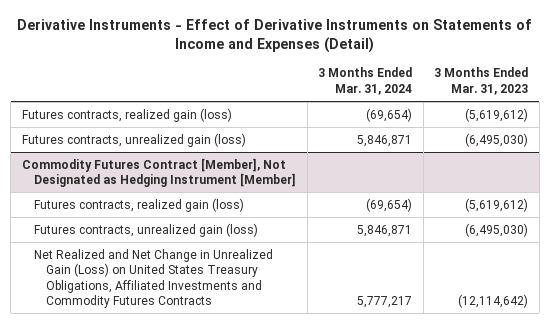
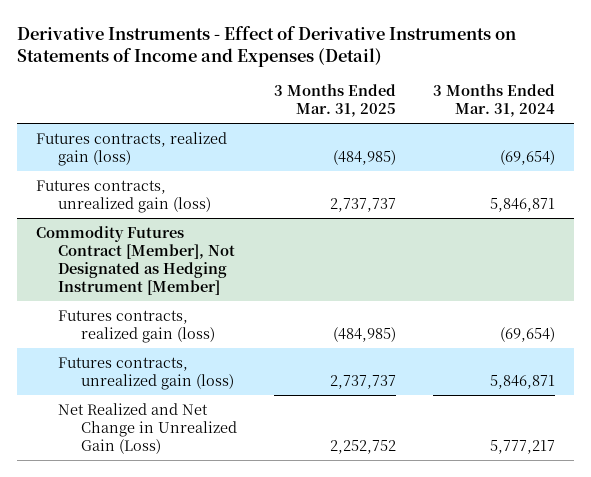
- | 3 Months Ended Mar. 31, 2024 | 3 Months Ended Mar. 31, 2023
+ | 3 Months Ended Mar. 31, 2025 | 3 Months Ended Mar. 31, 2024
@ Commodity Futures Contract [Member], Not Designated as Hedging Instrument [Member]
- Net Realized and Net Change in Unrealized Gain (Loss) on United States Treasury Obligations, Affiliated Investments and Commodity Futures Contracts | 5,777,217 | (12,114,642)
+ Net Realized and Net Change in Unrealized Gain (Loss) | 2,252,752 | 5,777,217

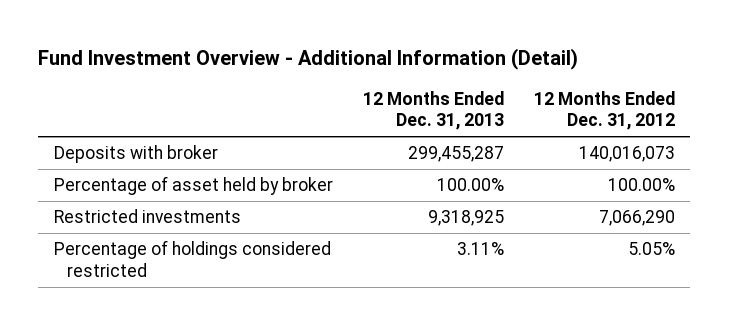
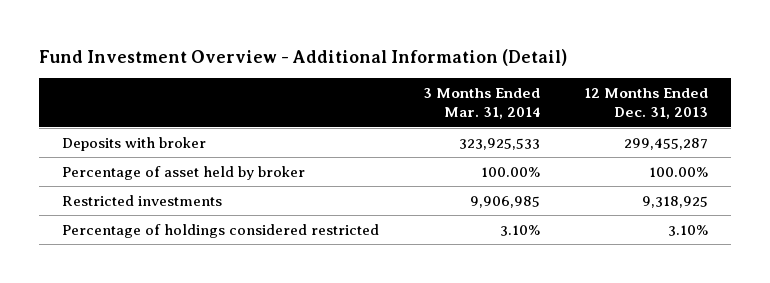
- | 12 Months Ended Dec. 31, 2013 | 12 Months Ended Dec. 31, 2012
+ | 3 Months Ended Mar. 31, 2014 | 12 Months Ended Dec. 31, 2013
- Percentage of holdings considered restricted | 3.11% | 5.05%
+ Percentage of holdings considered restricted | 3.10% | 3.10%

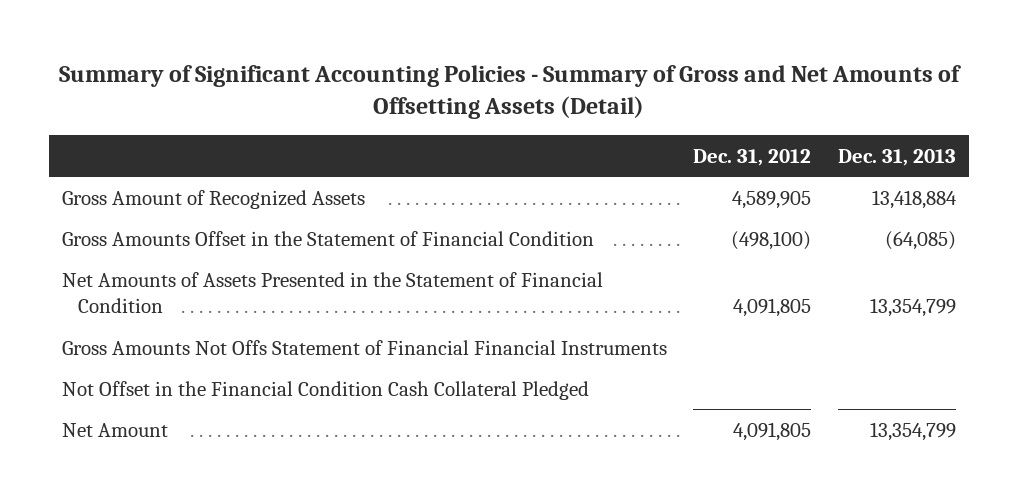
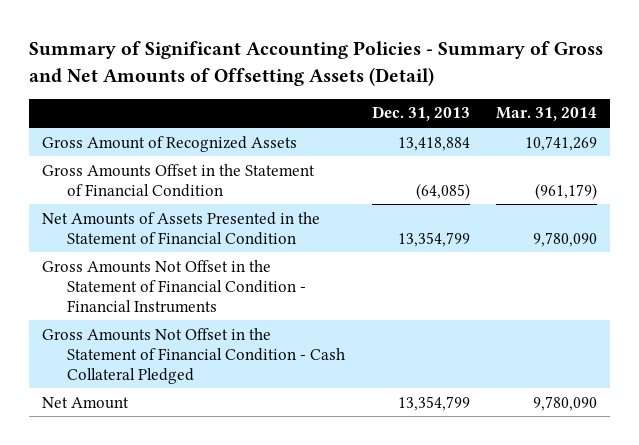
- | Dec. 31, 2012 | Dec. 31, 2013
+ | Dec. 31, 2013 | Mar. 31, 2014
- Gross Amounts Not Offs Statement of Financial Financial Instruments
- Not Offset in the Financial Condition Cash Collateral Pledged
+ Gross Amounts Not Offset in the Statement of Financial Condition - Financial Instruments
+ Gross Amounts Not Offset in the Statement of Financial Condition - Cash Collateral Pledged

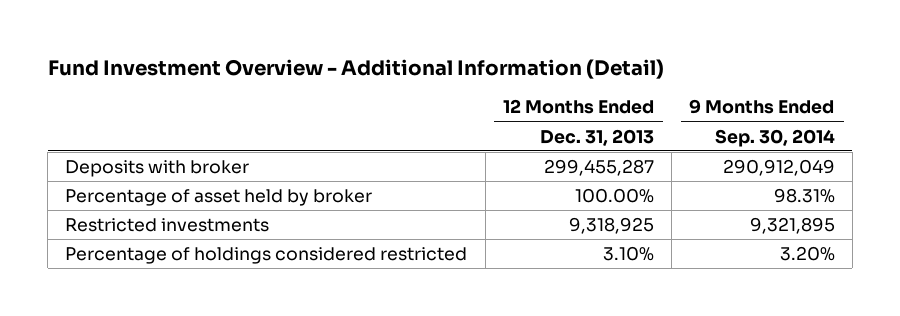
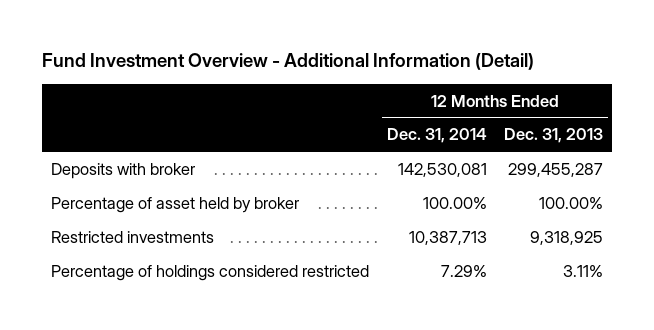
- | 12 Months Ended Dec. 31, 2013 | 9 Months Ended Sep. 30, 2014
+ | 12 Months Ended Dec. 31, 2014 | 12 Months Ended Dec. 31, 2013
- Percentage of holdings considered restricted | 3.10% | 3.20%
+ Percentage of holdings considered restricted | 7.29% | 3.11%

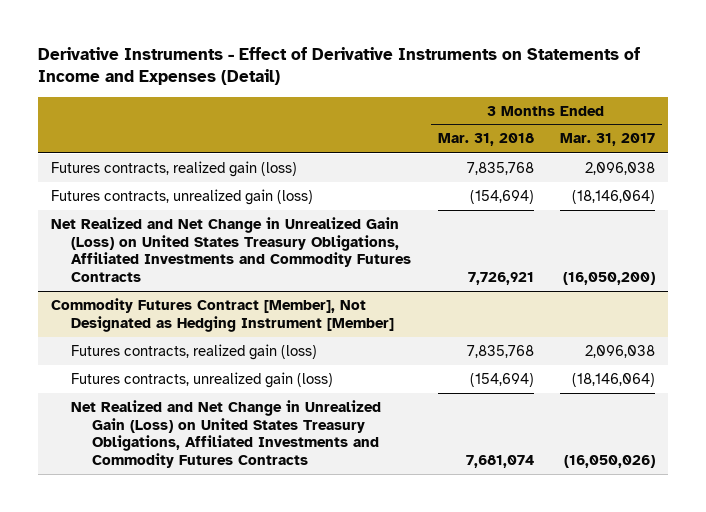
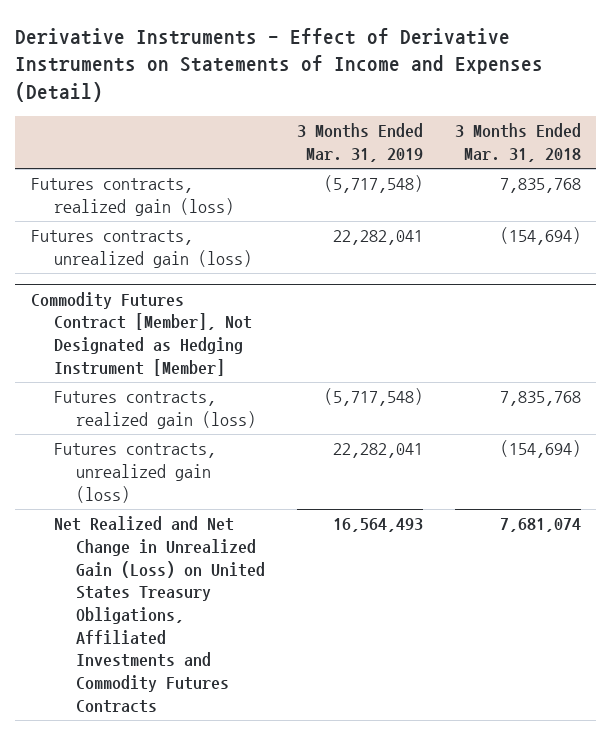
- | 3 Months Ended Mar. 31, 2018 | 3 Months Ended Mar. 31, 2017
+ | 3 Months Ended Mar. 31, 2019 | 3 Months Ended Mar. 31, 2018
- Net Realized and Net Change in Unrealized Gain (Loss) on United States Treasury Obligations, Affiliated Investments and Commodity Futures Contracts | 7,726,921 | (16,050,200)

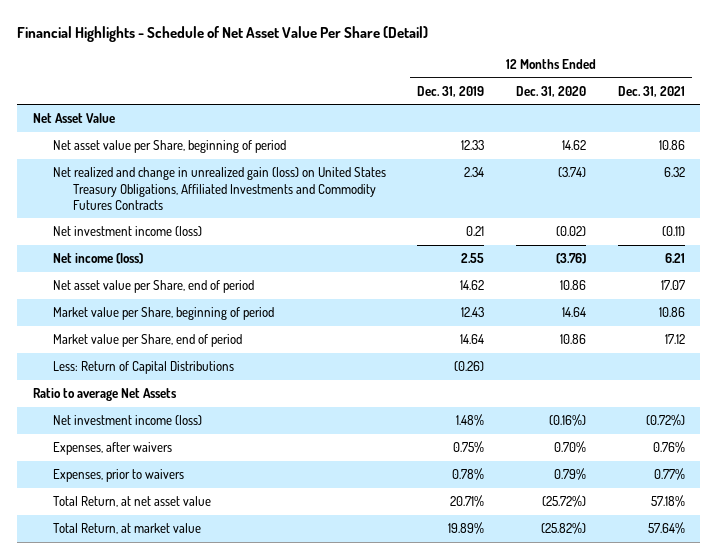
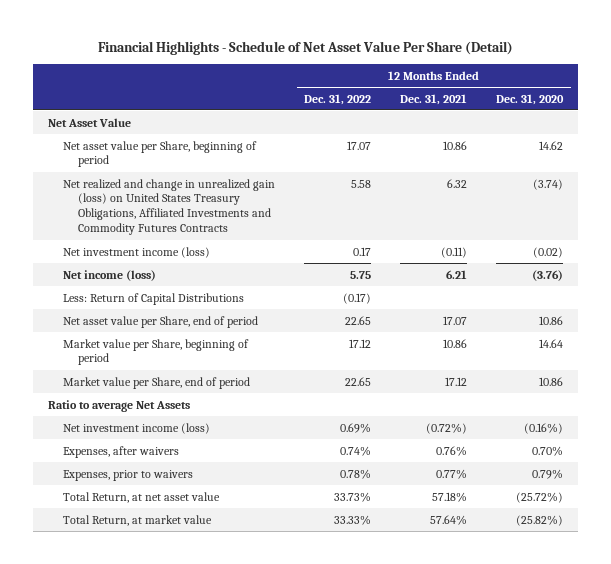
- | 12 Months Ended Dec. 31, 2019 | 12 Months Ended Dec. 31, 2020 | 12 Months Ended Dec. 31, 2021
+ | 12 Months Ended Dec. 31, 2022 | 12 Months Ended Dec. 31, 2021 | 12 Months Ended Dec. 31, 2020
moved up: Less: Return of Capital Distributions | (0.17) | |

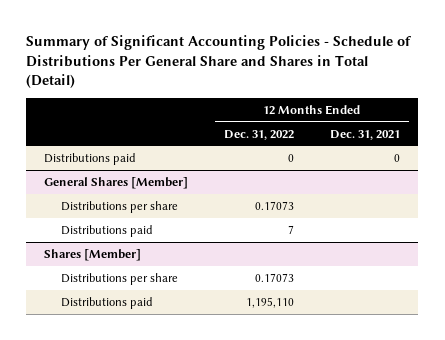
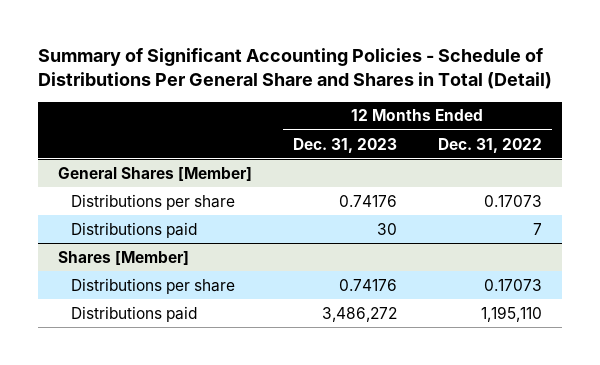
- | 12 Months Ended Dec. 31, 2022 | 12 Months Ended Dec. 31, 2021
+ | 12 Months Ended Dec. 31, 2023 | 12 Months Ended Dec. 31, 2022
- Distributions paid | 0 | 0

